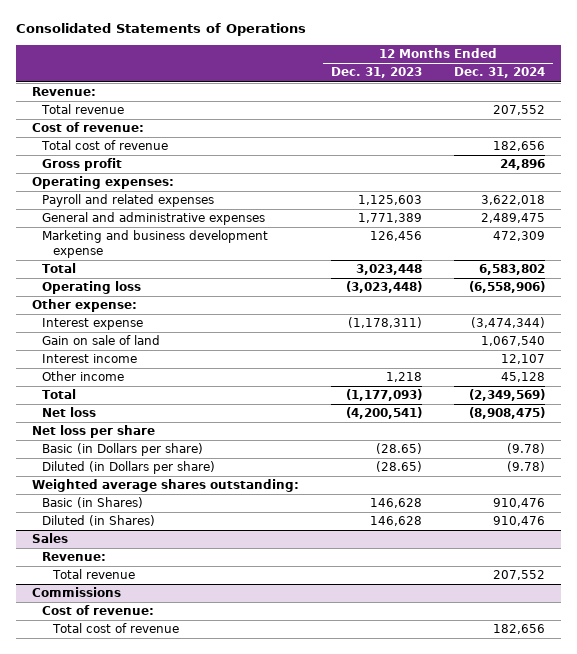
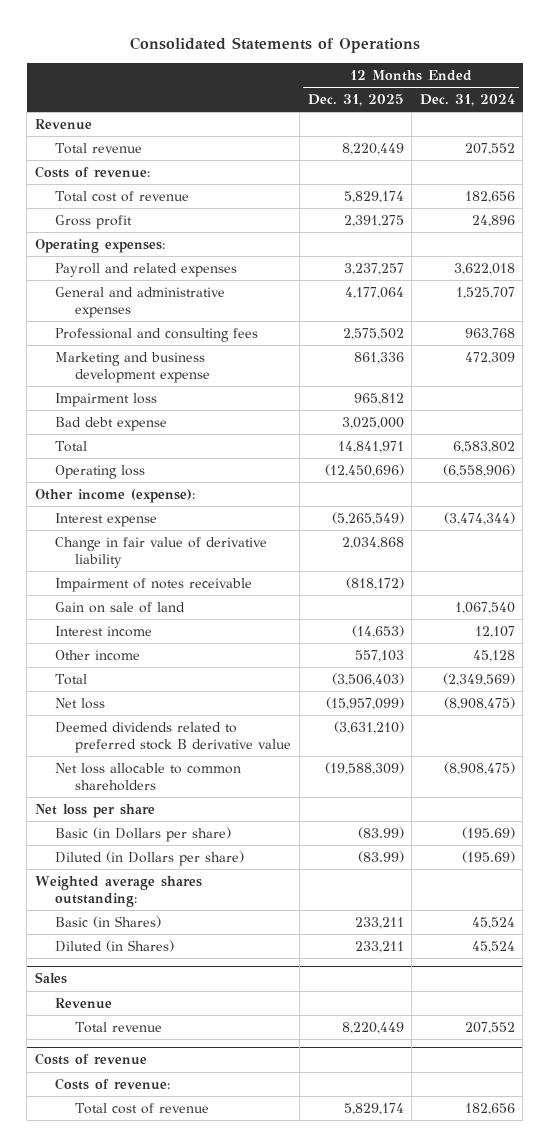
- | 12 Months Ended Dec. 31, 2023 | 12 Months Ended Dec. 31, 2024
+ | 12 Months Ended Dec. 31, 2025 | 12 Months Ended Dec. 31, 2024
- Revenue:
+ Revenue
- Cost of revenue:
+ Costs of revenue:
- General and administrative expenses | 1,771,389 | 2,489,475
+ General and administrative expenses | 4,177,064 | 1,525,707
+ Professional and consulting fees | 2,575,502 | 963,768
+ Impairment loss | 965,812 |
+ Bad debt expense | 3,025,000 |
- Other expense:
+ Other income (expense):
+ Change in fair value of derivative liability | 2,034,868 |
+ Impairment of notes receivable | (818,172) |
+ Deemed dividends related to preferred stock B derivative value | (3,631,210) |
+ Net loss allocable to common shareholders | (19,588,309) | (8,908,475)
- Basic (in Dollars per share) | (28.65) | (9.78)
- Diluted (in Dollars per share) | (28.65) | (9.78)
+ Basic (in Dollars per share) | (83.99) | (195.69)
+ Diluted (in Dollars per share) | (83.99) | (195.69)
- Basic (in Shares) | 146,628 | 910,476
- Diluted (in Shares) | 146,628 | 910,476
+ Basic (in Shares) | 233,211 | 45,524
+ Diluted (in Shares) | 233,211 | 45,524
@ Sales
- Revenue:
+ Revenue
- Commissions
- Cost of revenue:
+ Costs of revenue
+ Costs of revenue:

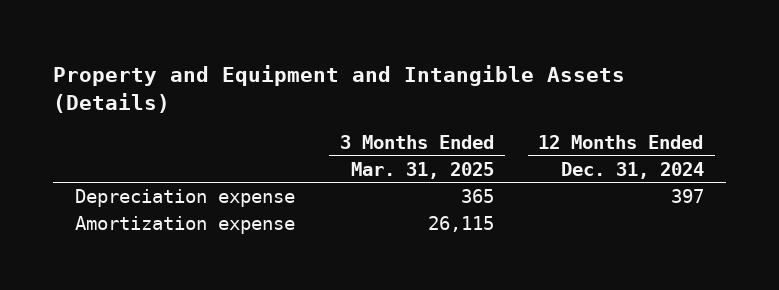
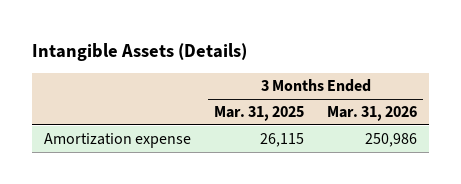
- Property and Equipment and Intangible Assets (Details)
+ Intangible Assets (Details)
- | 3 Months Ended Mar. 31, 2025 | 12 Months Ended Dec. 31, 2024
+ | 3 Months Ended Mar. 31, 2025 | 3 Months Ended Mar. 31, 2026
- Depreciation expense | 365 | 397

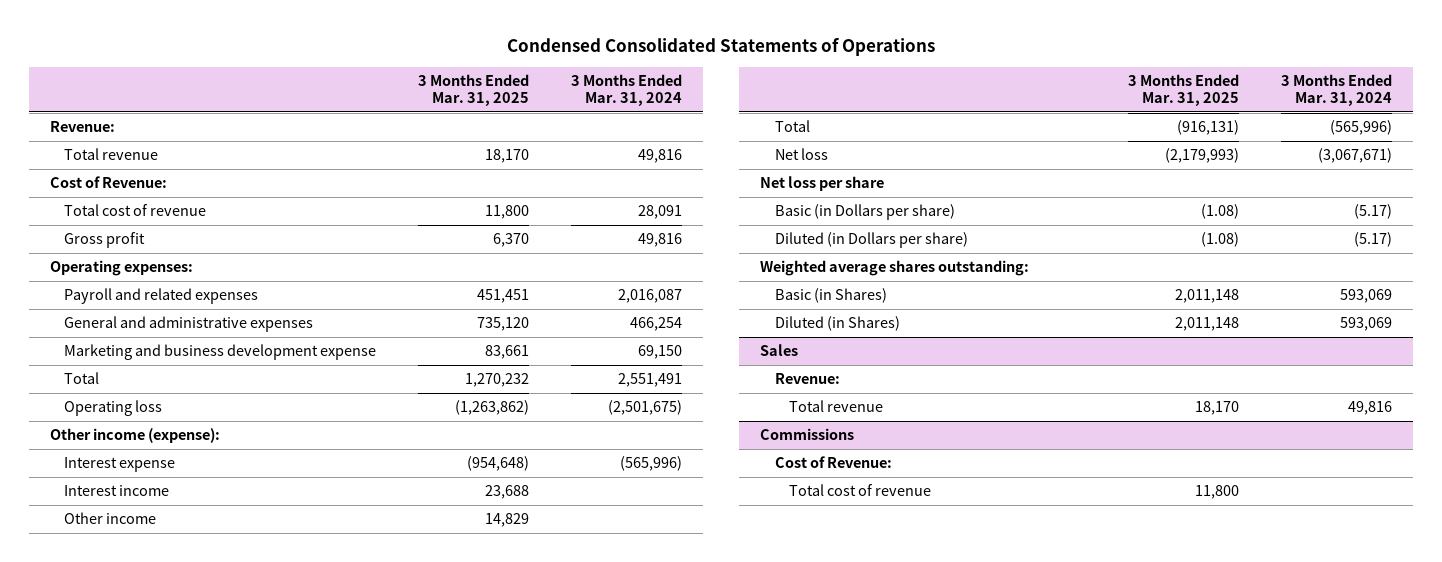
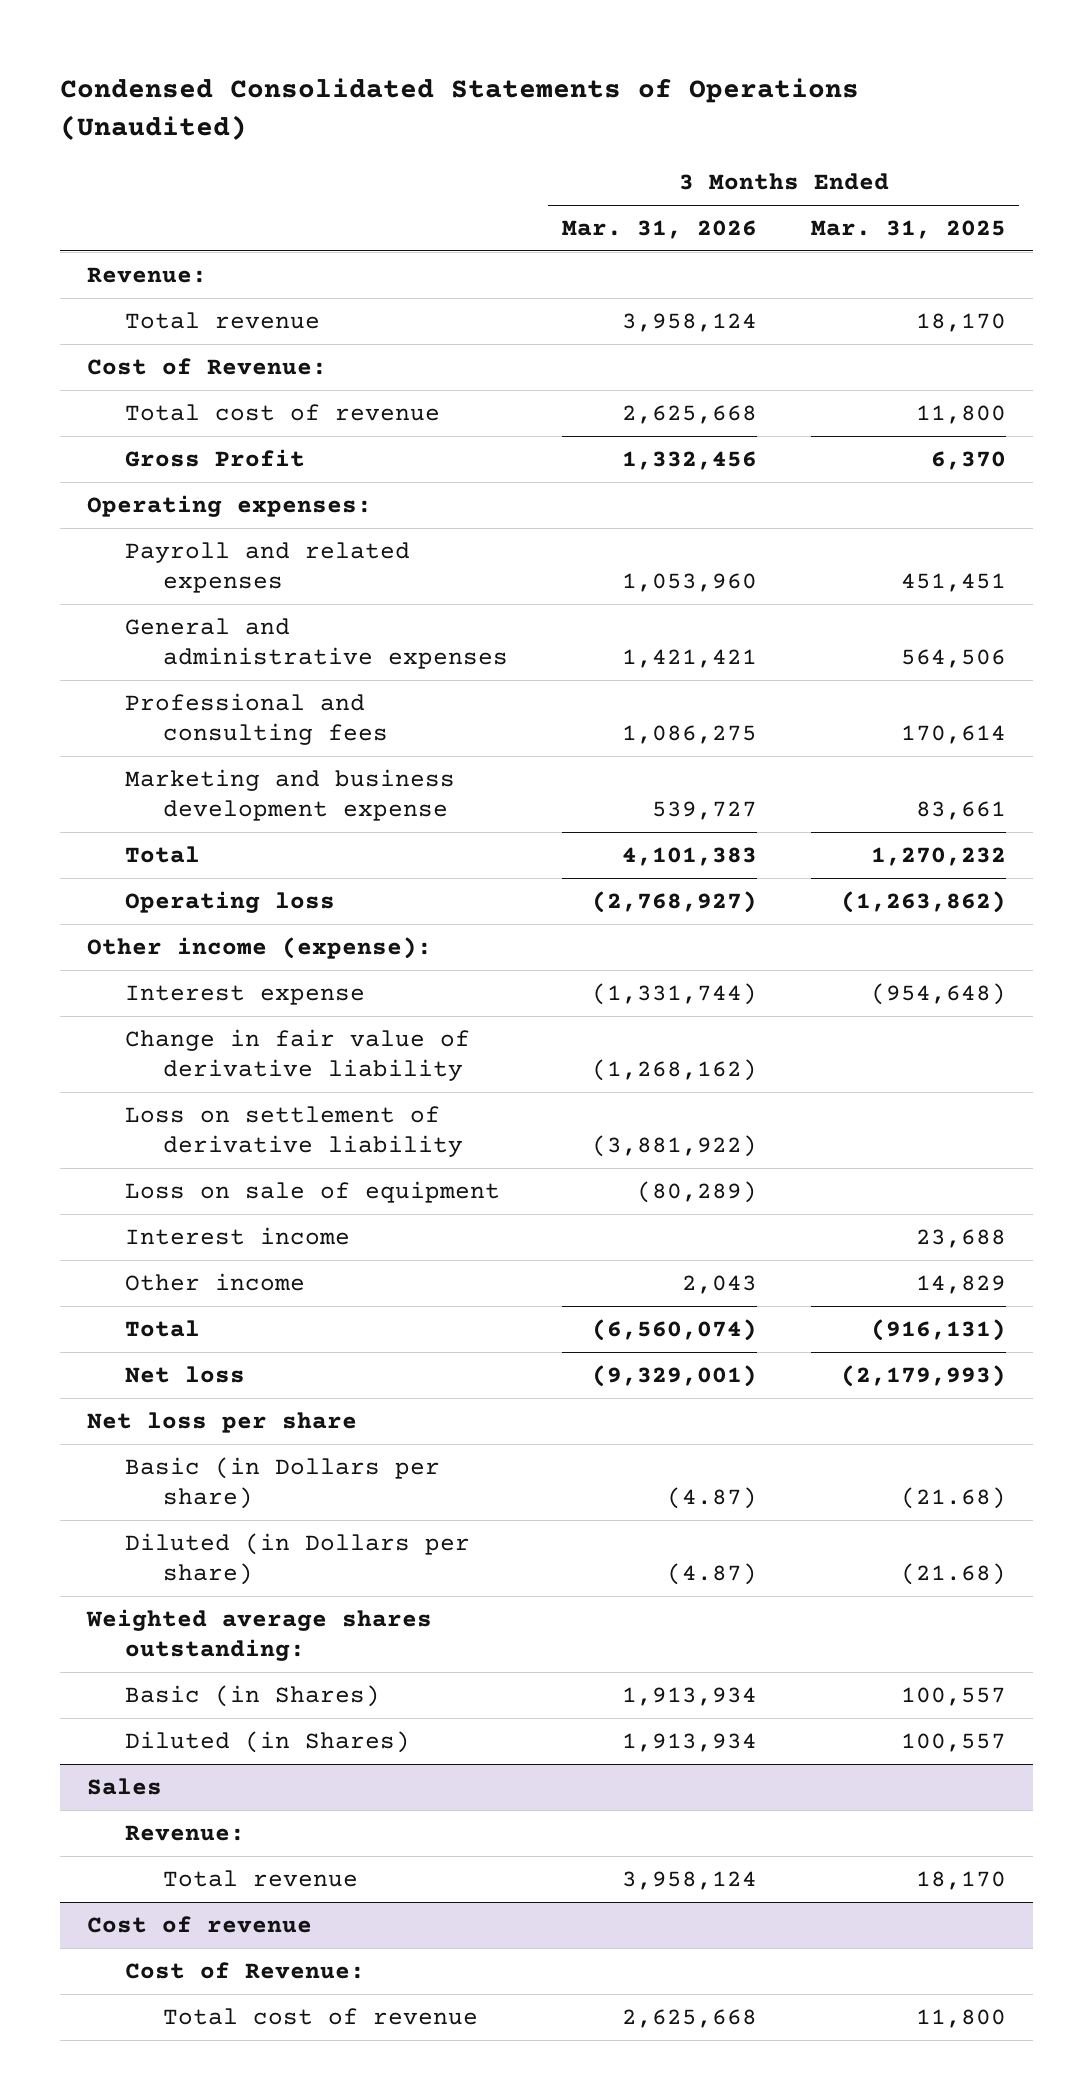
- Condensed Consolidated Statements of Operations
+ Condensed Consolidated Statements of Operations (Unaudited)
- | 3 Months Ended Mar. 31, 2025 | 3 Months Ended Mar. 31, 2024
+ | 3 Months Ended Mar. 31, 2026 | 3 Months Ended Mar. 31, 2025
- Gross profit | 6,370 | 49,816
+ Gross Profit | 1,332,456 | 6,370
- General and administrative expenses | 735,120 | 466,254
+ General and administrative expenses | 1,421,421 | 564,506
+ Professional and consulting fees | 1,086,275 | 170,614
+ Change in fair value of derivative liability | (1,268,162) |
+ Loss on settlement of derivative liability | (3,881,922) |
+ Loss on sale of equipment | (80,289) |
- Basic (in Dollars per share) | (1.08) | (5.17)
- Diluted (in Dollars per share) | (1.08) | (5.17)
+ Basic (in Dollars per share) | (4.87) | (21.68)
+ Diluted (in Dollars per share) | (4.87) | (21.68)
- Basic (in Shares) | 2,011,148 | 593,069
- Diluted (in Shares) | 2,011,148 | 593,069
+ Basic (in Shares) | 1,913,934 | 100,557
+ Diluted (in Shares) | 1,913,934 | 100,557
- Commissions
+ Cost of revenue

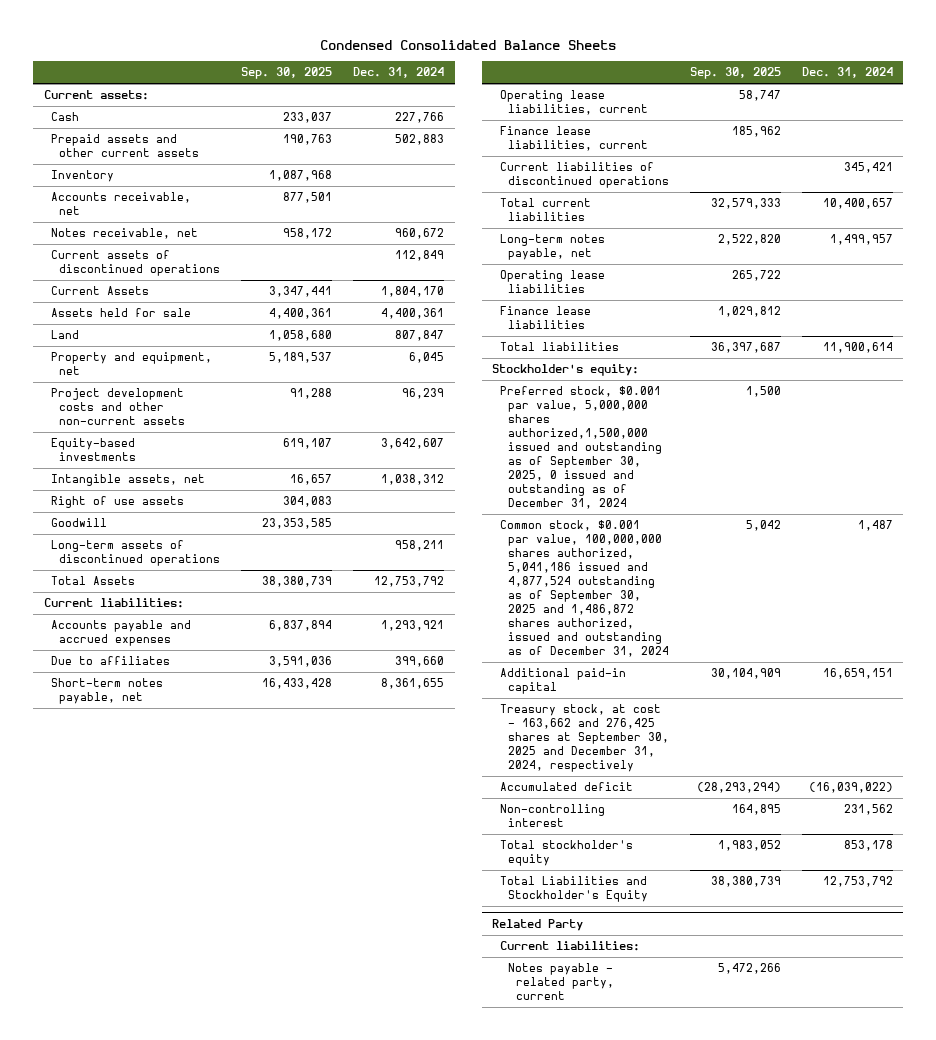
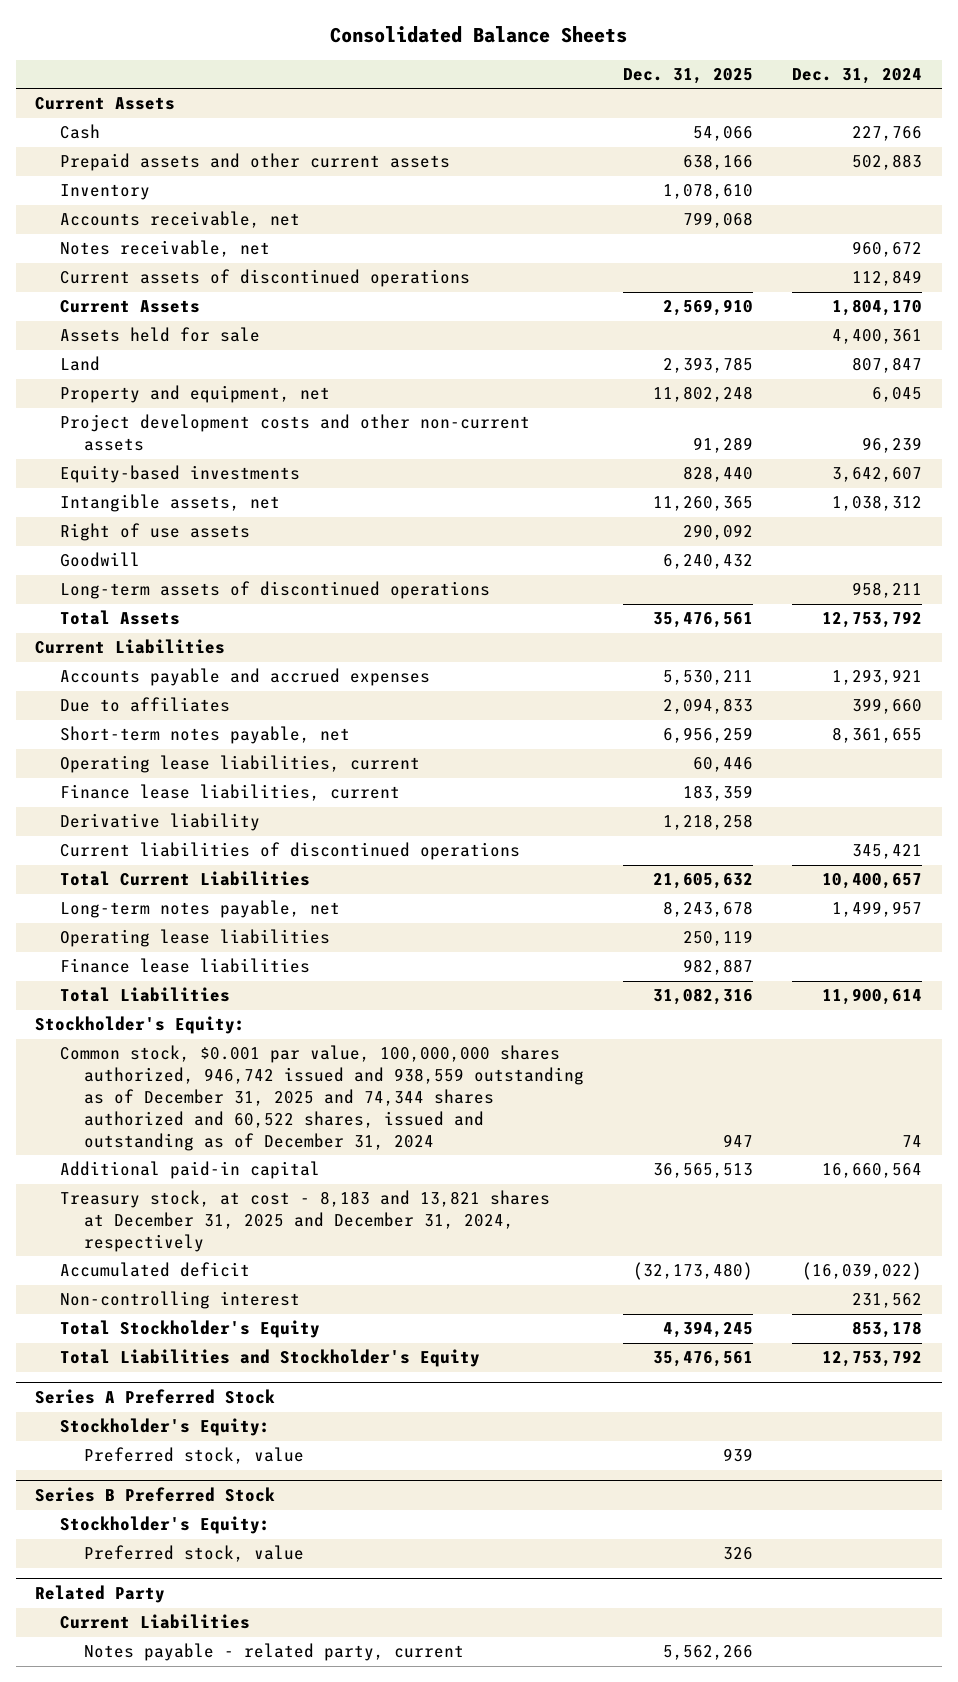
- Condensed Consolidated Balance Sheets
+ Consolidated Balance Sheets
- | Sep. 30, 2025 | Dec. 31, 2024
+ | Dec. 31, 2025 | Dec. 31, 2024
- Current assets:
+ Current Assets
- Current liabilities:
+ Current Liabilities
+ Derivative liability | 1,218,258 |
- Total current liabilities | 32,579,333 | 10,400,657
+ Total Current Liabilities | 21,605,632 | 10,400,657
- Total liabilities | 36,397,687 | 11,900,614
- Stockholder's equity:
- Preferred stock, $0.001 par value, 5,000,000 shares authorized,1,500,000 issued and outstanding as of September 30, 2025, 0 issued and outstanding as of December 31, 2024 | 1,500 |
- Common stock, $0.001 par value, 100,000,000 shares authorized, 5,041,186 issued and 4,877,524 outstanding as of September 30, 2025 and 1,486,872 shares authorized, issued and outstanding as of December 31, 2024 | 5,042 | 1,487
- Additional paid-in capital | 30,104,909 | 16,659,151
- Treasury stock, at cost - 163,662 and 276,425 shares at September 30, 2025 and December 31, 2024, respectively
+ Total Liabilities | 31,082,316 | 11,900,614
+ Stockholder's Equity:
+ Common stock, $0.001 par value, 100,000,000 shares authorized, 946,742 issued and 938,559 outstanding as of December 31, 2025 and 74,344 shares authorized and 60,522 shares, issued and outstanding as of December 31, 2024 | 947 | 74
+ Additional paid-in capital | 36,565,513 | 16,660,564
+ Treasury stock, at cost - 8,183 and 13,821 shares at December 31, 2025 and December 31, 2024, respectively
- Total stockholder's equity | 1,983,052 | 853,178
+ Total Stockholder's Equity | 4,394,245 | 853,178
+ Series A Preferred Stock
+ Stockholder's Equity:
+ Preferred stock, value | 939 |
+ Series B Preferred Stock
+ Stockholder's Equity:
+ Preferred stock, value | 326 |
@ Related Party
- Current liabilities:
+ Current Liabilities

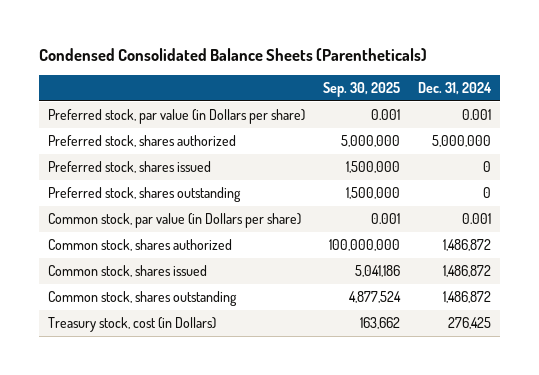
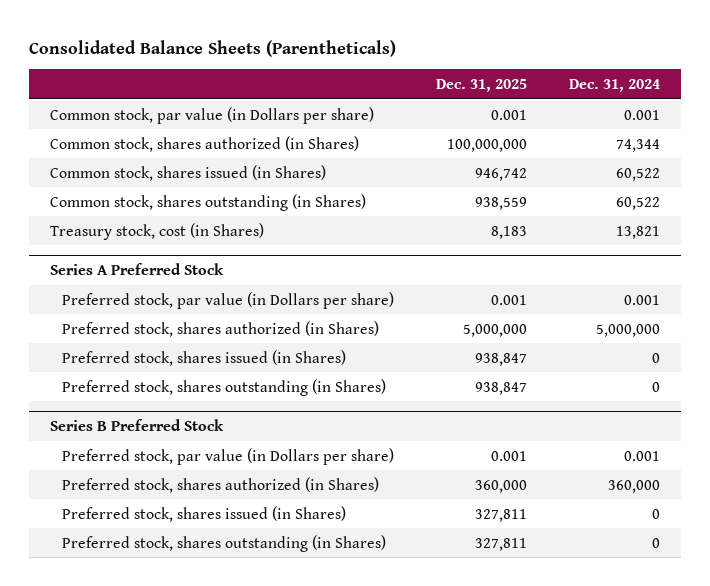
- Condensed Consolidated Balance Sheets (Parentheticals)
+ Consolidated Balance Sheets (Parentheticals)
- | Sep. 30, 2025 | Dec. 31, 2024
+ | Dec. 31, 2025 | Dec. 31, 2024
- Preferred stock, par value (in Dollars per share) | 0.001 | 0.001
- Preferred stock, shares authorized | 5,000,000 | 5,000,000
- Preferred stock, shares issued | 1,500,000 | 0
- Preferred stock, shares outstanding | 1,500,000 | 0
- Common stock, shares authorized | 100,000,000 | 1,486,872
- Common stock, shares issued | 5,041,186 | 1,486,872
- Common stock, shares outstanding | 4,877,524 | 1,486,872
- Treasury stock, cost (in Dollars) | 163,662 | 276,425
+ Common stock, shares authorized (in Shares) | 100,000,000 | 74,344
+ Common stock, shares issued (in Shares) | 946,742 | 60,522
+ Common stock, shares outstanding (in Shares) | 938,559 | 60,522
+ Treasury stock, cost (in Shares) | 8,183 | 13,821
+ Series A Preferred Stock
+ Preferred stock, par value (in Dollars per share) | 0.001 | 0.001
+ Preferred stock, shares authorized (in Shares) | 5,000,000 | 5,000,000
+ Preferred stock, shares issued (in Shares) | 938,847 | 0
+ Preferred stock, shares outstanding (in Shares) | 938,847 | 0
+ Series B Preferred Stock
+ Preferred stock, par value (in Dollars per share) | 0.001 | 0.001
+ Preferred stock, shares authorized (in Shares) | 360,000 | 360,000
+ Preferred stock, shares issued (in Shares) | 327,811 | 0
+ Preferred stock, shares outstanding (in Shares) | 327,811 | 0

